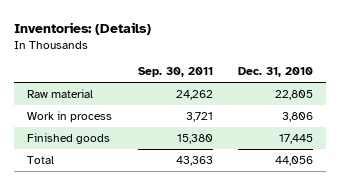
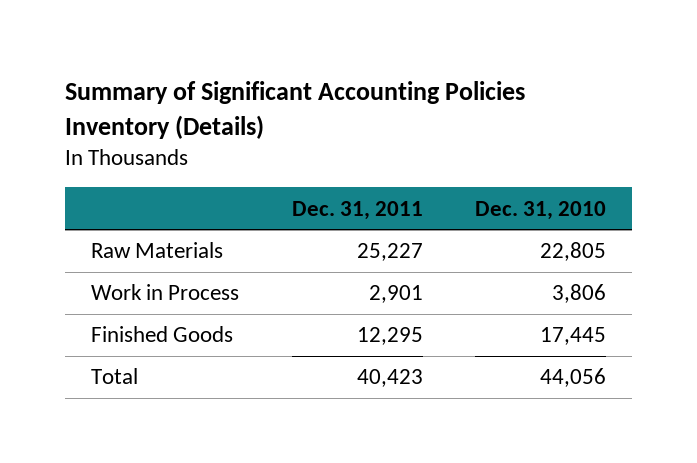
- Inventories: (Details)
+ Summary of Significant Accounting Policies Inventory (Details)
- | Sep. 30, 2011 | Dec. 31, 2010
+ | Dec. 31, 2011 | Dec. 31, 2010
- Raw material | 24,262 | 22,805
- Work in process | 3,721 | 3,806
- Finished goods | 15,380 | 17,445
+ Raw Materials | 25,227 | 22,805
+ Work in Process | 2,901 | 3,806
+ Finished Goods | 12,295 | 17,445

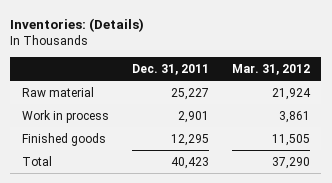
- Summary of Significant Accounting Policies Inventory (Details)
+ Inventories: (Details)
- | Dec. 31, 2011 | Dec. 31, 2010
+ | Dec. 31, 2011 | Mar. 31, 2012
- Raw Materials | 25,227 | 22,805
- Work in Process | 2,901 | 3,806
- Finished Goods | 12,295 | 17,445
+ Raw material | 25,227 | 21,924
+ Work in process | 2,901 | 3,861
+ Finished goods | 12,295 | 11,505

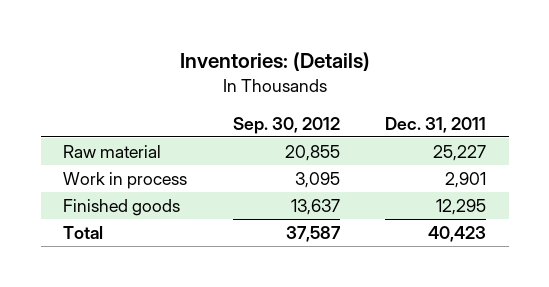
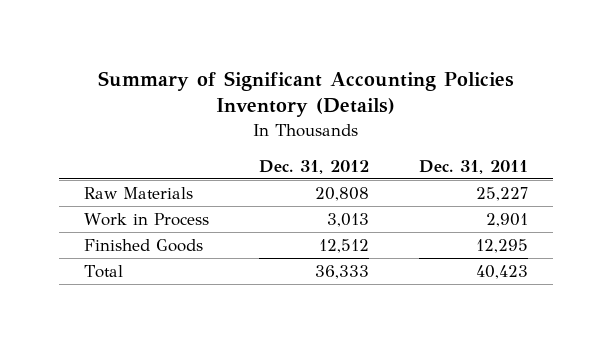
- Inventories: (Details)
+ Summary of Significant Accounting Policies Inventory (Details)
- | Sep. 30, 2012 | Dec. 31, 2011
+ | Dec. 31, 2012 | Dec. 31, 2011
- Raw material | 20,855 | 25,227
- Work in process | 3,095 | 2,901
- Finished goods | 13,637 | 12,295
+ Raw Materials | 20,808 | 25,227
+ Work in Process | 3,013 | 2,901
+ Finished Goods | 12,512 | 12,295

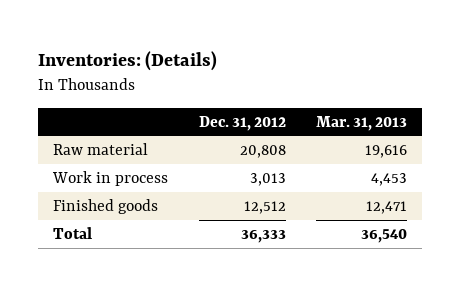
- Summary of Significant Accounting Policies Inventory (Details)
+ Inventories: (Details)
- | Dec. 31, 2012 | Dec. 31, 2011
+ | Dec. 31, 2012 | Mar. 31, 2013
- Raw Materials | 20,808 | 25,227
- Work in Process | 3,013 | 2,901
- Finished Goods | 12,512 | 12,295
+ Raw material | 20,808 | 19,616
+ Work in process | 3,013 | 4,453
+ Finished goods | 12,512 | 12,471

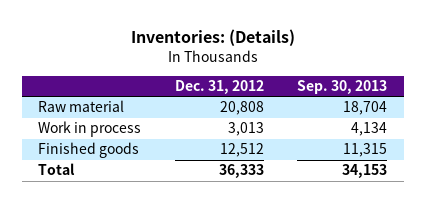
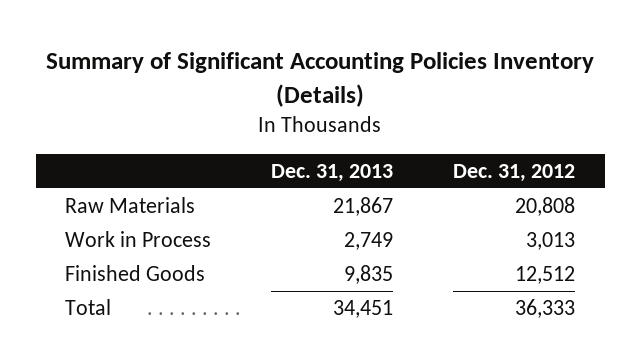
- Inventories: (Details)
+ Summary of Significant Accounting Policies Inventory (Details)
- | Dec. 31, 2012 | Sep. 30, 2013
+ | Dec. 31, 2013 | Dec. 31, 2012
- Raw material | 20,808 | 18,704
- Work in process | 3,013 | 4,134
- Finished goods | 12,512 | 11,315
+ Raw Materials | 21,867 | 20,808
+ Work in Process | 2,749 | 3,013
+ Finished Goods | 9,835 | 12,512

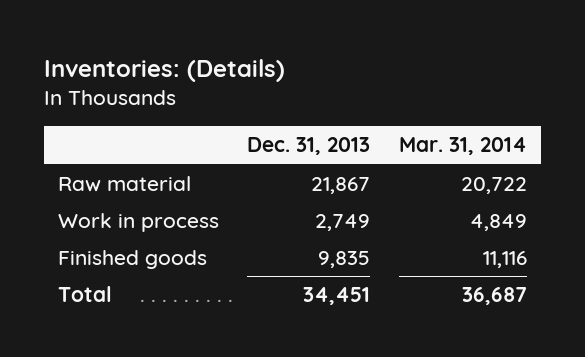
- Summary of Significant Accounting Policies Inventory (Details)
+ Inventories: (Details)
- | Dec. 31, 2013 | Dec. 31, 2012
+ | Dec. 31, 2013 | Mar. 31, 2014
- Raw Materials | 21,867 | 20,808
- Work in Process | 2,749 | 3,013
- Finished Goods | 9,835 | 12,512
+ Raw material | 21,867 | 20,722
+ Work in process | 2,749 | 4,849
+ Finished goods | 9,835 | 11,116

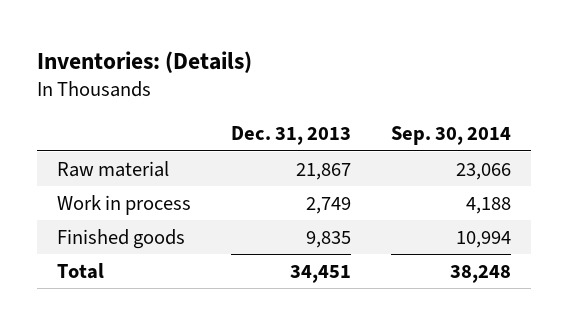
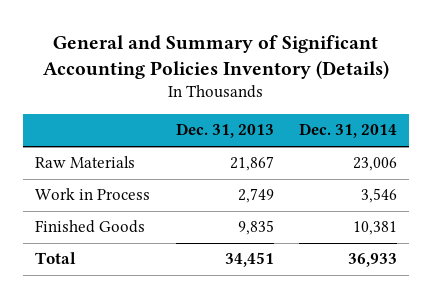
- Inventories: (Details)
+ General and Summary of Significant Accounting Policies Inventory (Details)
- | Dec. 31, 2013 | Sep. 30, 2014
+ | Dec. 31, 2013 | Dec. 31, 2014
- Raw material | 21,867 | 23,066
- Work in process | 2,749 | 4,188
- Finished goods | 9,835 | 10,994
+ Raw Materials | 21,867 | 23,006
+ Work in Process | 2,749 | 3,546
+ Finished Goods | 9,835 | 10,381

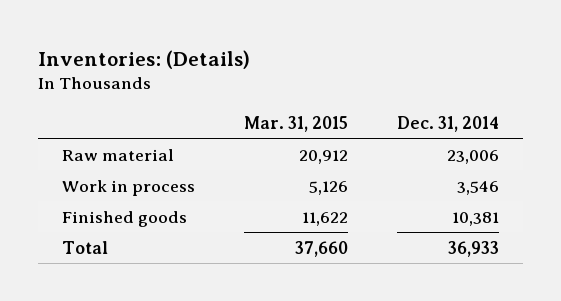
- General and Summary of Significant Accounting Policies Inventory (Details)
+ Inventories: (Details)
- | Dec. 31, 2013 | Dec. 31, 2014
+ | Mar. 31, 2015 | Dec. 31, 2014
- Raw Materials | 21,867 | 23,006
- Work in Process | 2,749 | 3,546
- Finished Goods | 9,835 | 10,381
+ Raw material | 20,912 | 23,006
+ Work in process | 5,126 | 3,546
+ Finished goods | 11,622 | 10,381

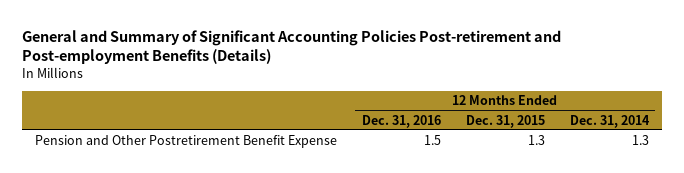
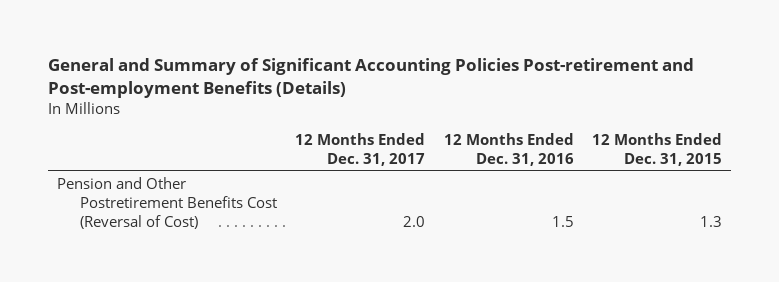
- | 12 Months Ended Dec. 31, 2016 | 12 Months Ended Dec. 31, 2015 | 12 Months Ended Dec. 31, 2014
+ | 12 Months Ended Dec. 31, 2017 | 12 Months Ended Dec. 31, 2016 | 12 Months Ended Dec. 31, 2015
- Pension and Other Postretirement Benefit Expense | 1.5 | 1.3 | 1.3
+ Pension and Other Postretirement Benefits Cost (Reversal of Cost) | 2.0 | 1.5 | 1.3

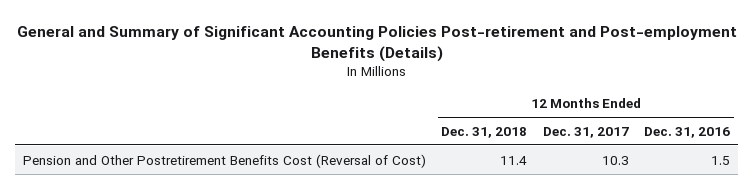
- | 12 Months Ended Dec. 31, 2017 | 12 Months Ended Dec. 31, 2016 | 12 Months Ended Dec. 31, 2015
+ | 12 Months Ended Dec. 31, 2018 | 12 Months Ended Dec. 31, 2017 | 12 Months Ended Dec. 31, 2016
- Pension and Other Postretirement Benefits Cost (Reversal of Cost) | 2.0 | 1.5 | 1.3
+ Pension and Other Postretirement Benefits Cost (Reversal of Cost) | 11.4 | 10.3 | 1.5

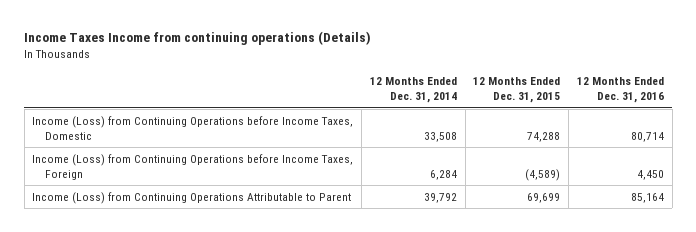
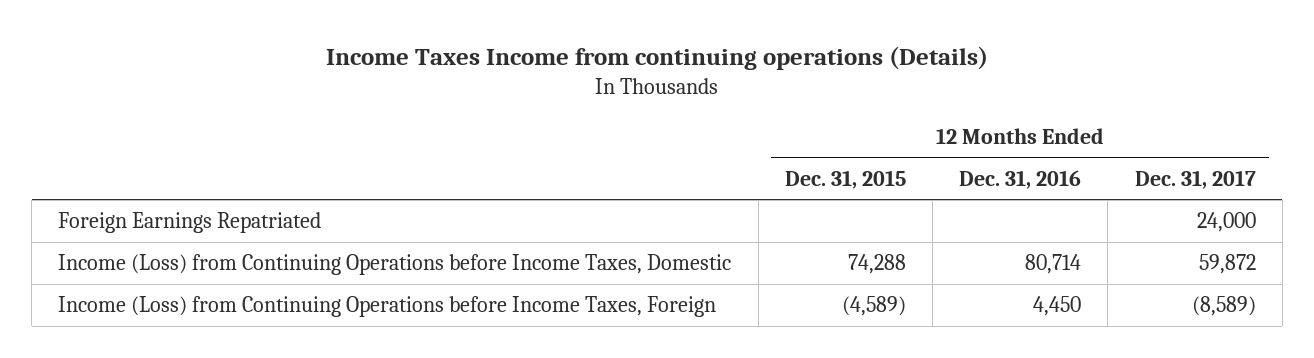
- | 12 Months Ended Dec. 31, 2014 | 12 Months Ended Dec. 31, 2015 | 12 Months Ended Dec. 31, 2016
+ | 12 Months Ended Dec. 31, 2015 | 12 Months Ended Dec. 31, 2016 | 12 Months Ended Dec. 31, 2017
+ Foreign Earnings Repatriated | | | 24,000
- Income (Loss) from Continuing Operations Attributable to Parent | 39,792 | 69,699 | 85,164

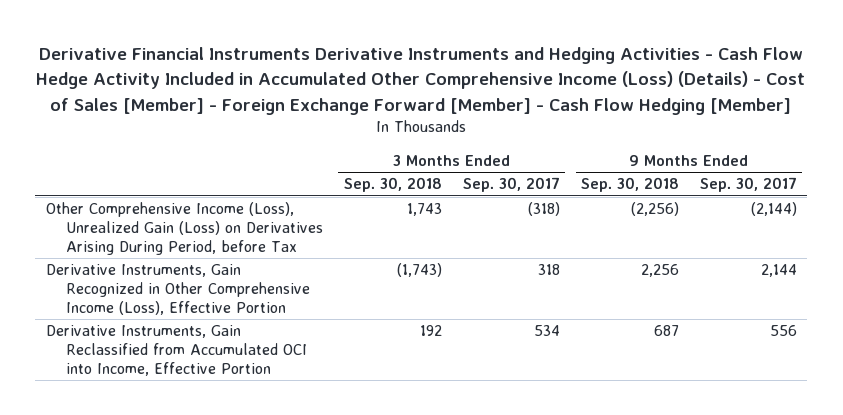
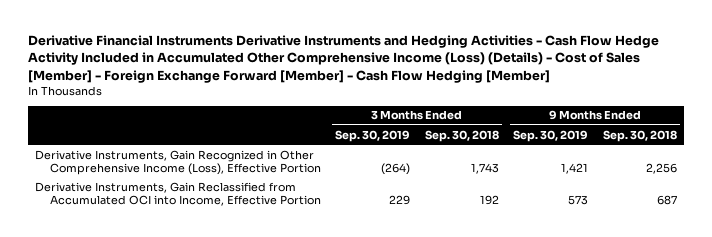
- | 3 Months Ended Sep. 30, 2018 | 3 Months Ended Sep. 30, 2017 | 9 Months Ended Sep. 30, 2018 | 9 Months Ended Sep. 30, 2017
+ | 3 Months Ended Sep. 30, 2019 | 3 Months Ended Sep. 30, 2018 | 9 Months Ended Sep. 30, 2019 | 9 Months Ended Sep. 30, 2018
- Other Comprehensive Income (Loss), Unrealized Gain (Loss) on Derivatives Arising During Period, before Tax | 1,743 | (318) | (2,256) | (2,144)
- Derivative Instruments, Gain Recognized in Other Comprehensive Income (Loss), Effective Portion | (1,743) | 318 | 2,256 | 2,144
+ Derivative Instruments, Gain Recognized in Other Comprehensive Income (Loss), Effective Portion | (264) | 1,743 | 1,421 | 2,256

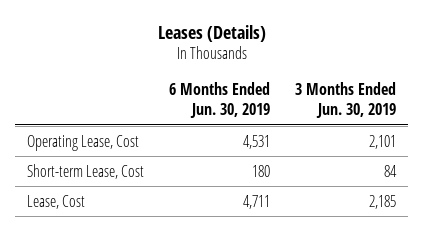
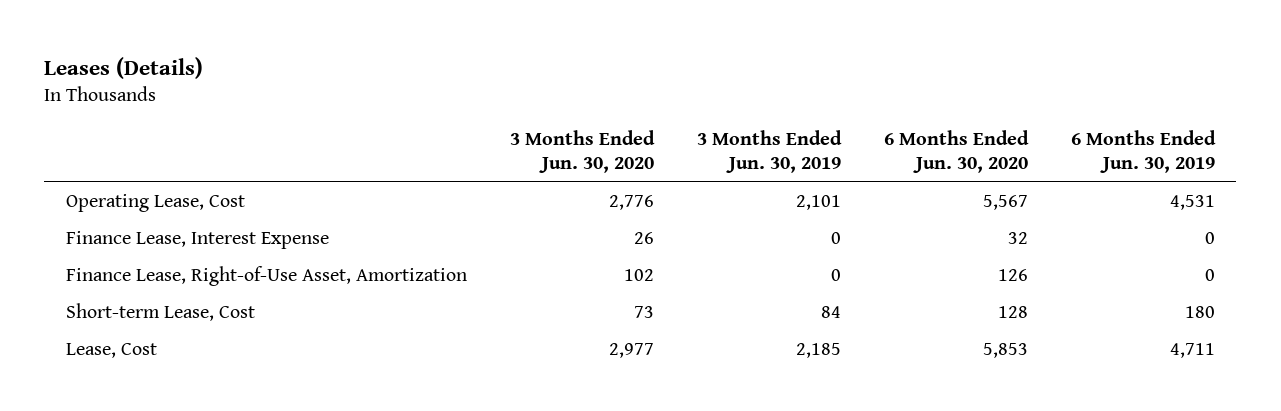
- | 6 Months Ended Jun. 30, 2019 | 3 Months Ended Jun. 30, 2019
+ | 3 Months Ended Jun. 30, 2020 | 3 Months Ended Jun. 30, 2019 | 6 Months Ended Jun. 30, 2020 | 6 Months Ended Jun. 30, 2019
+ Finance Lease, Interest Expense | 26 | 0 | 32 | 0
+ Finance Lease, Right-of-Use Asset, Amortization | 102 | 0 | 126 | 0

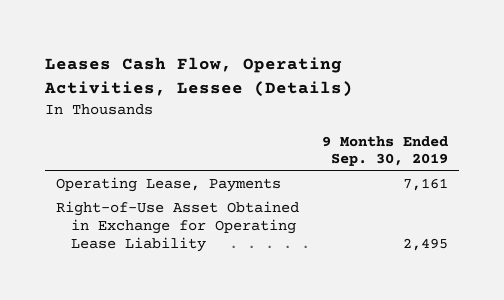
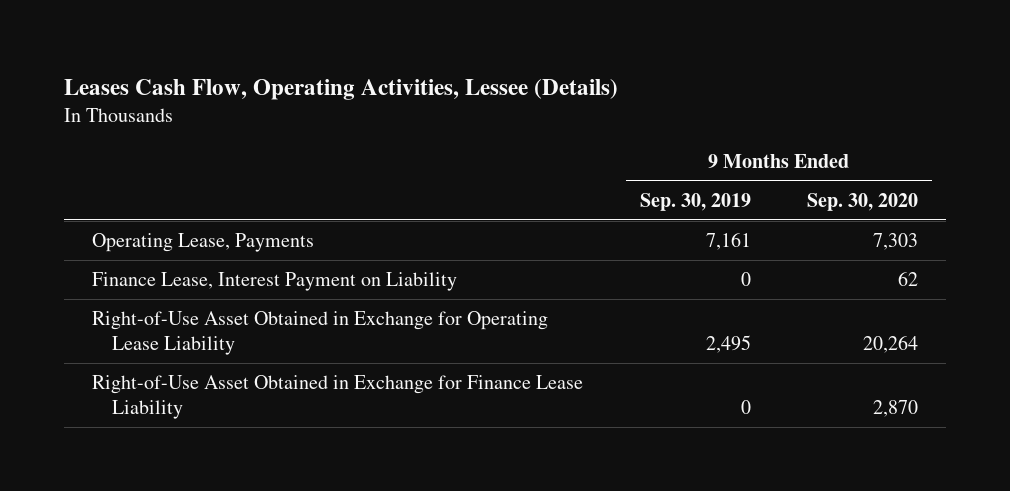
- | 9 Months Ended Sep. 30, 2019
+ | 9 Months Ended Sep. 30, 2019 | 9 Months Ended Sep. 30, 2020
+ Finance Lease, Interest Payment on Liability | 0 | 62
+ Right-of-Use Asset Obtained in Exchange for Finance Lease Liability | 0 | 2,870

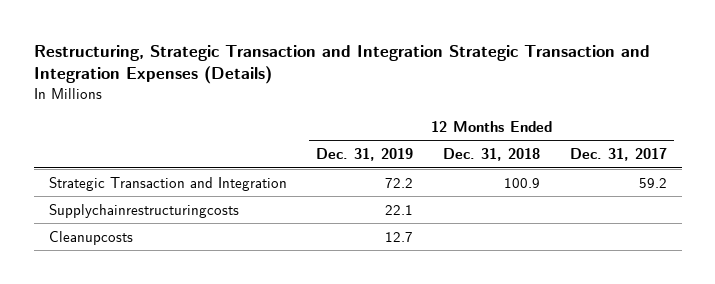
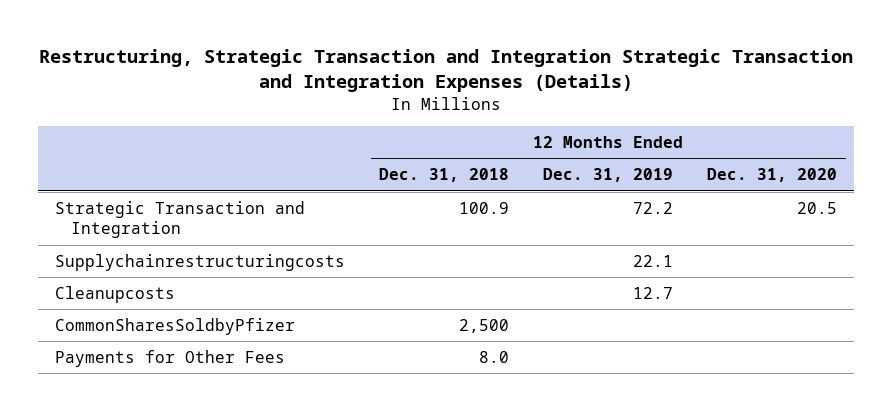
- | 12 Months Ended Dec. 31, 2019 | 12 Months Ended Dec. 31, 2018 | 12 Months Ended Dec. 31, 2017
+ | 12 Months Ended Dec. 31, 2018 | 12 Months Ended Dec. 31, 2019 | 12 Months Ended Dec. 31, 2020
+ CommonSharesSoldbyPfizer | 2,500 | |
+ Payments for Other Fees | 8.0 | |

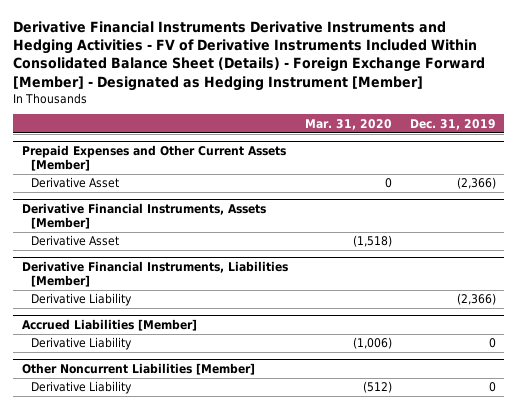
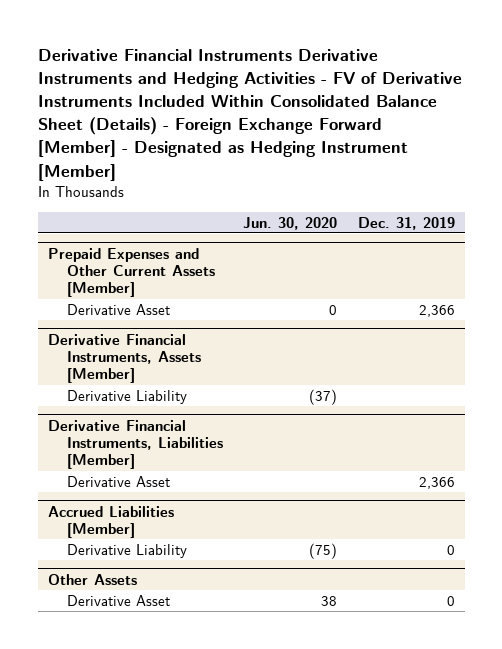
- | Mar. 31, 2020 | Dec. 31, 2019
+ | Jun. 30, 2020 | Dec. 31, 2019
@ Prepaid Expenses and Other Current Assets [Member]
- Derivative Asset | 0 | (2,366)
+ Derivative Asset | 0 | 2,366
@ Derivative Financial Instruments, Assets [Member]
- Derivative Asset | (1,518) |
+ Derivative Liability | (37) |
@ Derivative Financial Instruments, Liabilities [Member]
- Derivative Liability | | (2,366)
+ Derivative Asset | | 2,366
- Other Noncurrent Liabilities [Member]
- Derivative Liability | (512) | 0
+ Other Assets
+ Derivative Asset | 38 | 0

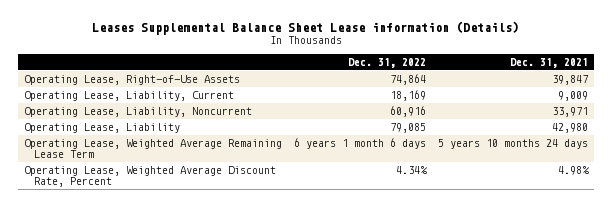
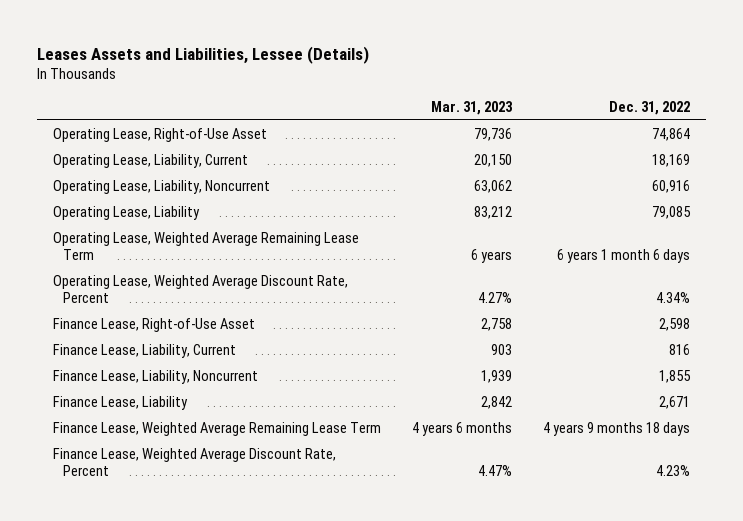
- Leases Supplemental Balance Sheet Lease information (Details)
+ Leases Assets and Liabilities, Lessee (Details)
- | Dec. 31, 2022 | Dec. 31, 2021
+ | Mar. 31, 2023 | Dec. 31, 2022
- Operating Lease, Right-of-Use Assets | 74,864 | 39,847
+ Operating Lease, Right-of-Use Asset | 79,736 | 74,864
+ Finance Lease, Right-of-Use Asset | 2,758 | 2,598
+ Finance Lease, Liability, Current | 903 | 816
+ Finance Lease, Liability, Noncurrent | 1,939 | 1,855
+ Finance Lease, Liability | 2,842 | 2,671
+ Finance Lease, Weighted Average Remaining Lease Term | 4 years 6 months | 4 years 9 months 18 days
+ Finance Lease, Weighted Average Discount Rate, Percent | 4.47% | 4.23%

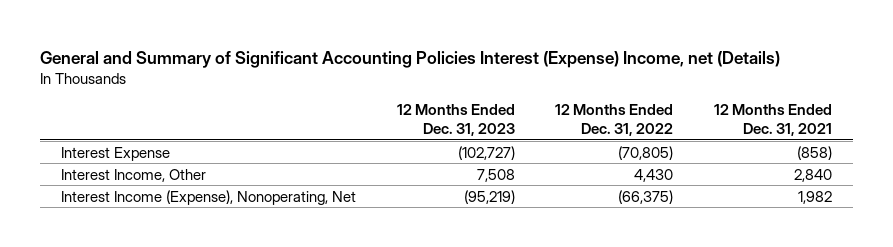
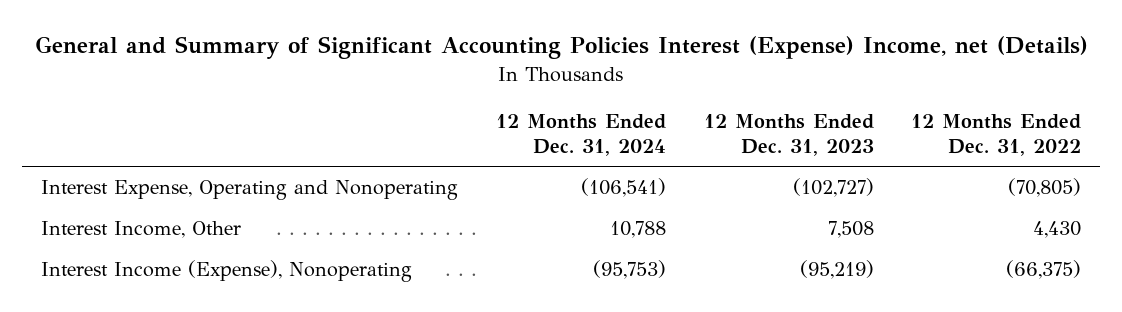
- | 12 Months Ended Dec. 31, 2023 | 12 Months Ended Dec. 31, 2022 | 12 Months Ended Dec. 31, 2021
+ | 12 Months Ended Dec. 31, 2024 | 12 Months Ended Dec. 31, 2023 | 12 Months Ended Dec. 31, 2022
- Interest Expense | (102,727) | (70,805) | (858)
+ Interest Expense, Operating and Nonoperating | (106,541) | (102,727) | (70,805)
- Interest Income (Expense), Nonoperating, Net | (95,219) | (66,375) | 1,982
+ Interest Income (Expense), Nonoperating | (95,753) | (95,219) | (66,375)

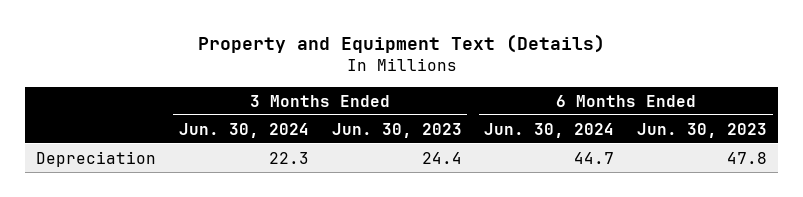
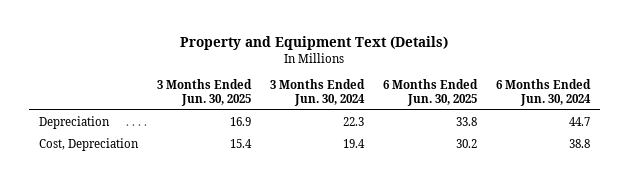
- | 3 Months Ended Jun. 30, 2024 | 3 Months Ended Jun. 30, 2023 | 6 Months Ended Jun. 30, 2024 | 6 Months Ended Jun. 30, 2023
+ | 3 Months Ended Jun. 30, 2025 | 3 Months Ended Jun. 30, 2024 | 6 Months Ended Jun. 30, 2025 | 6 Months Ended Jun. 30, 2024
+ Cost, Depreciation | 15.4 | 19.4 | 30.2 | 38.8

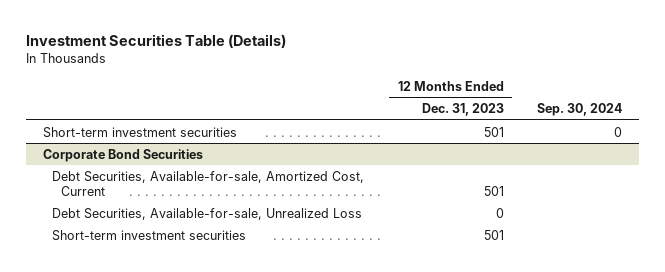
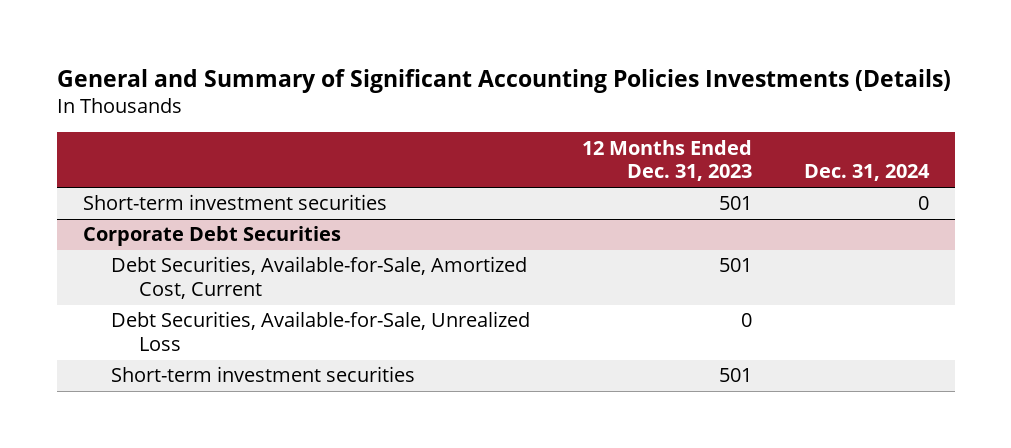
- Investment Securities Table (Details)
+ General and Summary of Significant Accounting Policies Investments (Details)
- | 12 Months Ended Dec. 31, 2023 | Sep. 30, 2024
+ | 12 Months Ended Dec. 31, 2023 | Dec. 31, 2024
- Corporate Bond Securities
- Debt Securities, Available-for-sale, Amortized Cost, Current | 501 |
- Debt Securities, Available-for-sale, Unrealized Loss | 0 |
+ Corporate Debt Securities
+ Debt Securities, Available-for-Sale, Amortized Cost, Current | 501 |
+ Debt Securities, Available-for-Sale, Unrealized Loss | 0 |

